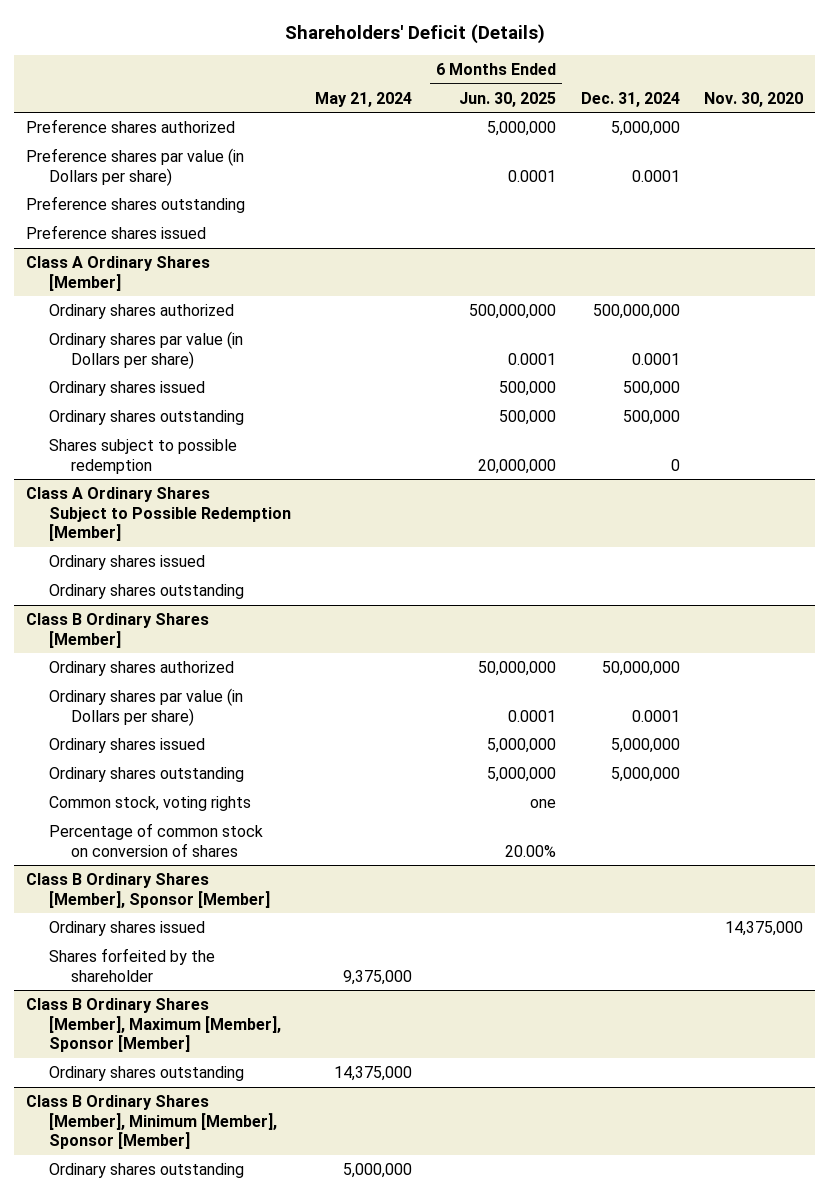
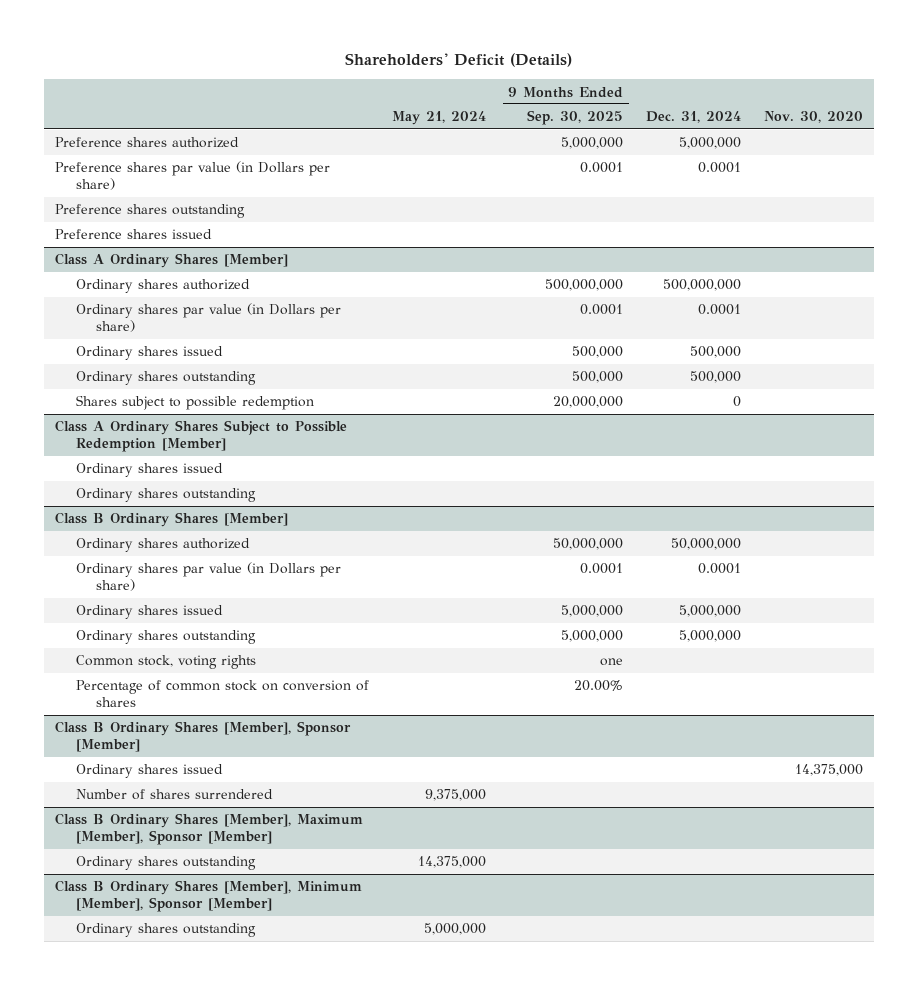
- | May 21, 2024 | 6 Months Ended Jun. 30, 2025 | Dec. 31, 2024 | Nov. 30, 2020
+ | May 21, 2024 | 9 Months Ended Sep. 30, 2025 | Dec. 31, 2024 | Nov. 30, 2020
@ Class B Ordinary Shares [Member], Sponsor [Member]
- Shares forfeited by the shareholder | 9,375,000 | | |
+ Number of shares surrendered | 9,375,000 | | |

